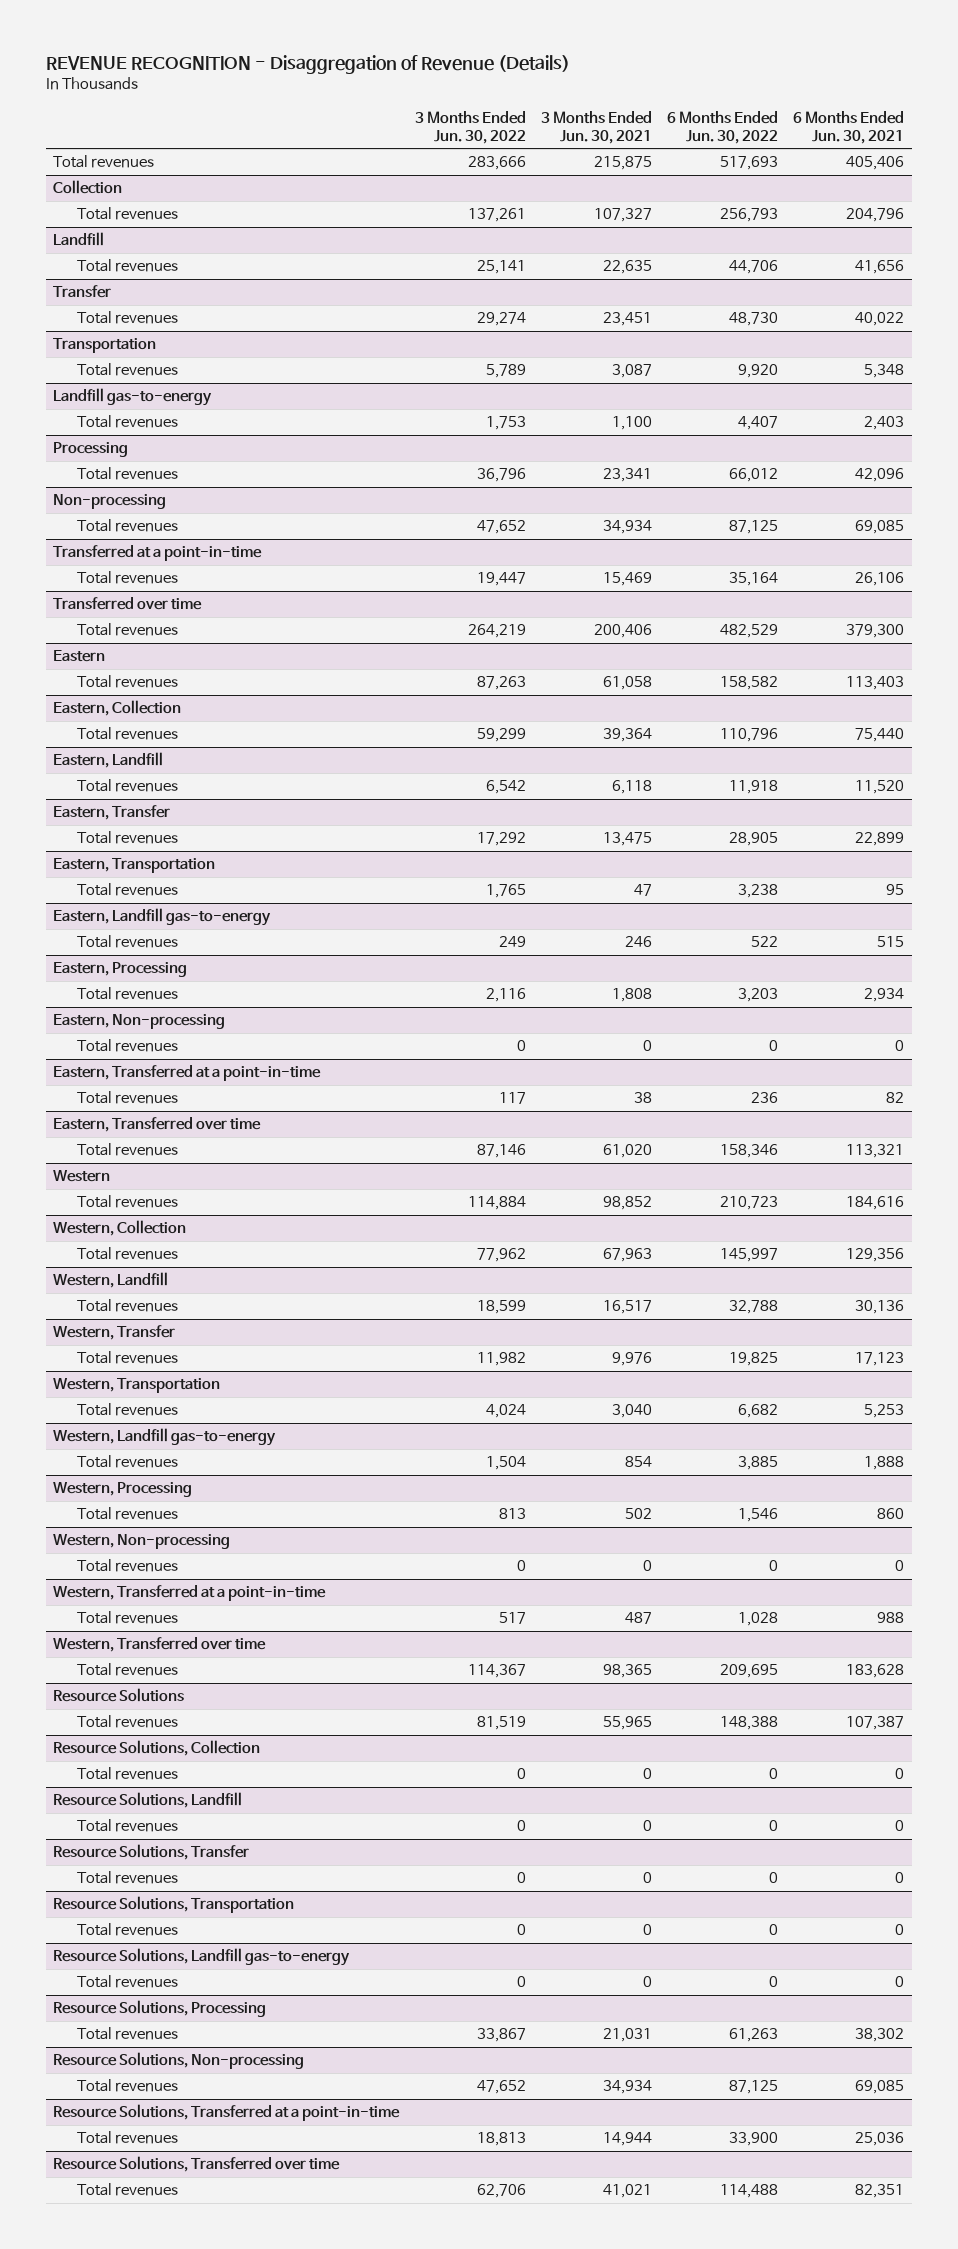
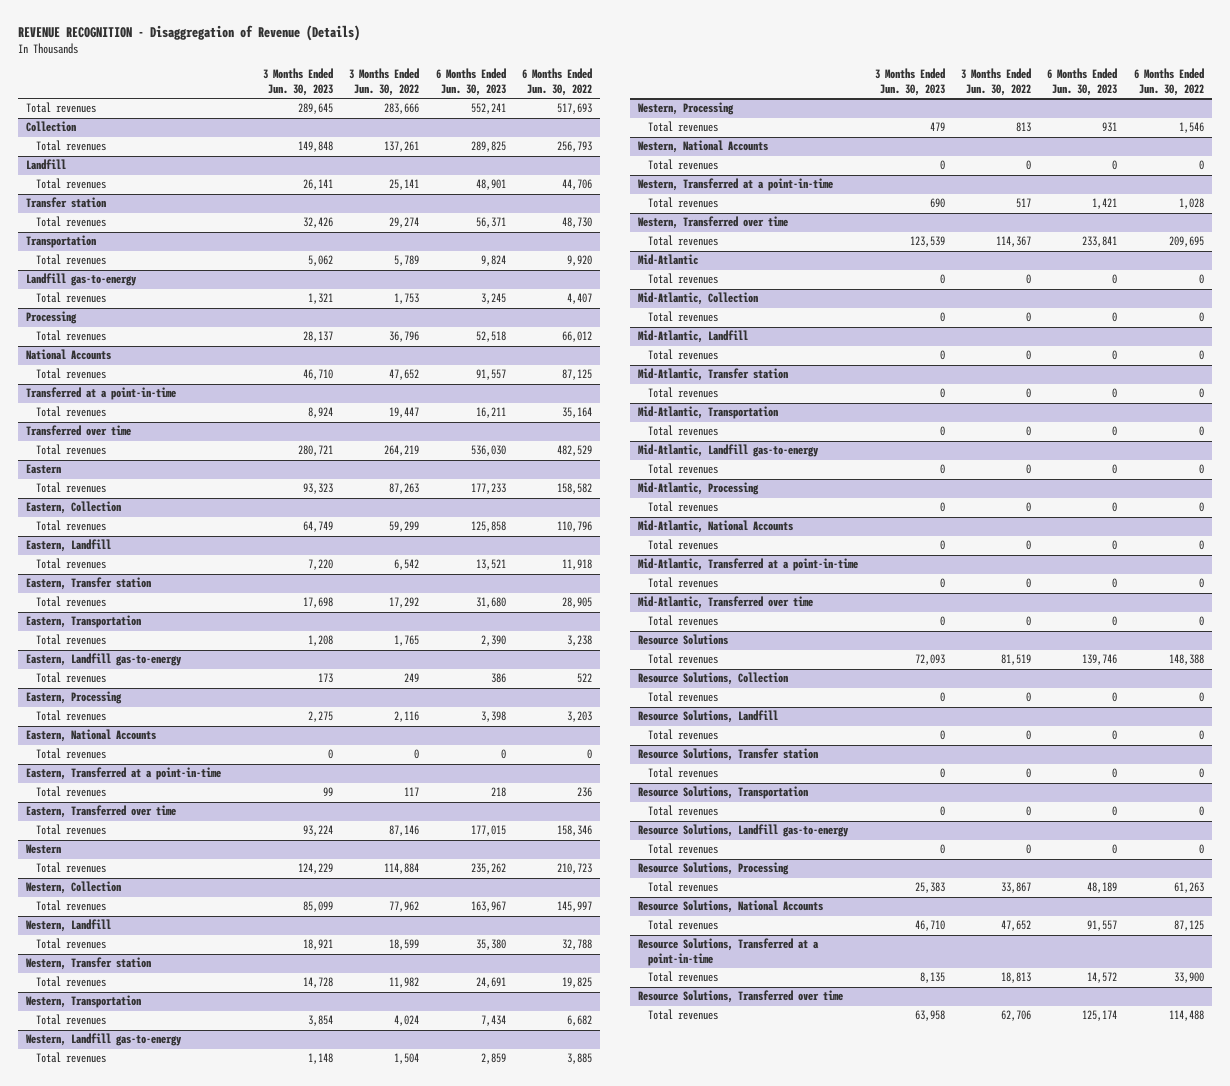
- | 3 Months Ended Jun. 30, 2022 | 3 Months Ended Jun. 30, 2021 | 6 Months Ended Jun. 30, 2022 | 6 Months Ended Jun. 30, 2021
+ | 3 Months Ended Jun. 30, 2023 | 3 Months Ended Jun. 30, 2022 | 6 Months Ended Jun. 30, 2023 | 6 Months Ended Jun. 30, 2022
- Transfer
+ Transfer station
- Non-processing
+ National Accounts
- Eastern, Transfer
+ Eastern, Transfer station
- Eastern, Non-processing
+ Eastern, National Accounts
- Western, Transfer
+ Western, Transfer station
- Western, Non-processing
+ Western, National Accounts
+ Mid-Atlantic
+ Total revenues | 0 | 0 | 0 | 0
+ Mid-Atlantic, Collection
+ Total revenues | 0 | 0 | 0 | 0
+ Mid-Atlantic, Landfill
+ Total revenues | 0 | 0 | 0 | 0
+ Mid-Atlantic, Transfer station
+ Total revenues | 0 | 0 | 0 | 0
+ Mid-Atlantic, Transportation
+ Total revenues | 0 | 0 | 0 | 0
+ Mid-Atlantic, Landfill gas-to-energy
+ Total revenues | 0 | 0 | 0 | 0
+ Mid-Atlantic, Processing
+ Total revenues | 0 | 0 | 0 | 0
+ Mid-Atlantic, National Accounts
+ Total revenues | 0 | 0 | 0 | 0
+ Mid-Atlantic, Transferred at a point-in-time
+ Total revenues | 0 | 0 | 0 | 0
+ Mid-Atlantic, Transferred over time
+ Total revenues | 0 | 0 | 0 | 0
- Resource Solutions, Transfer
+ Resource Solutions, Transfer station
- Resource Solutions, Non-processing
+ Resource Solutions, National Accounts

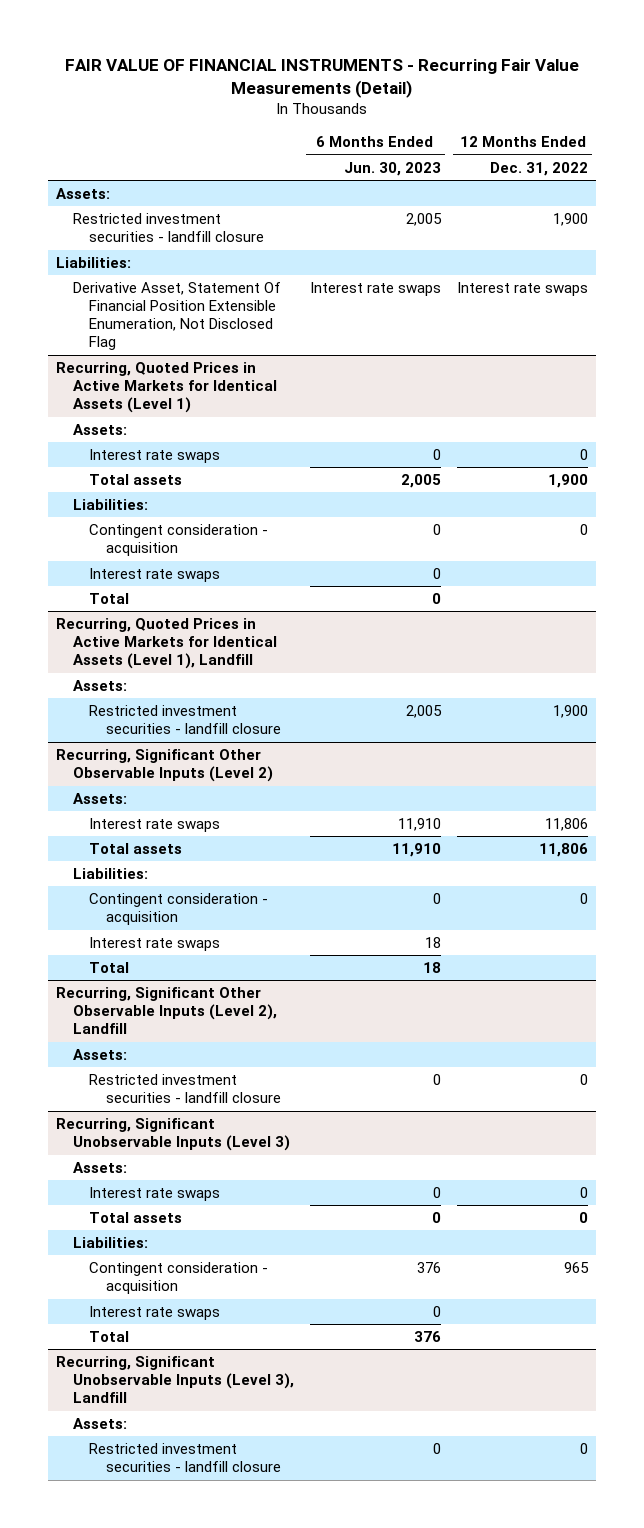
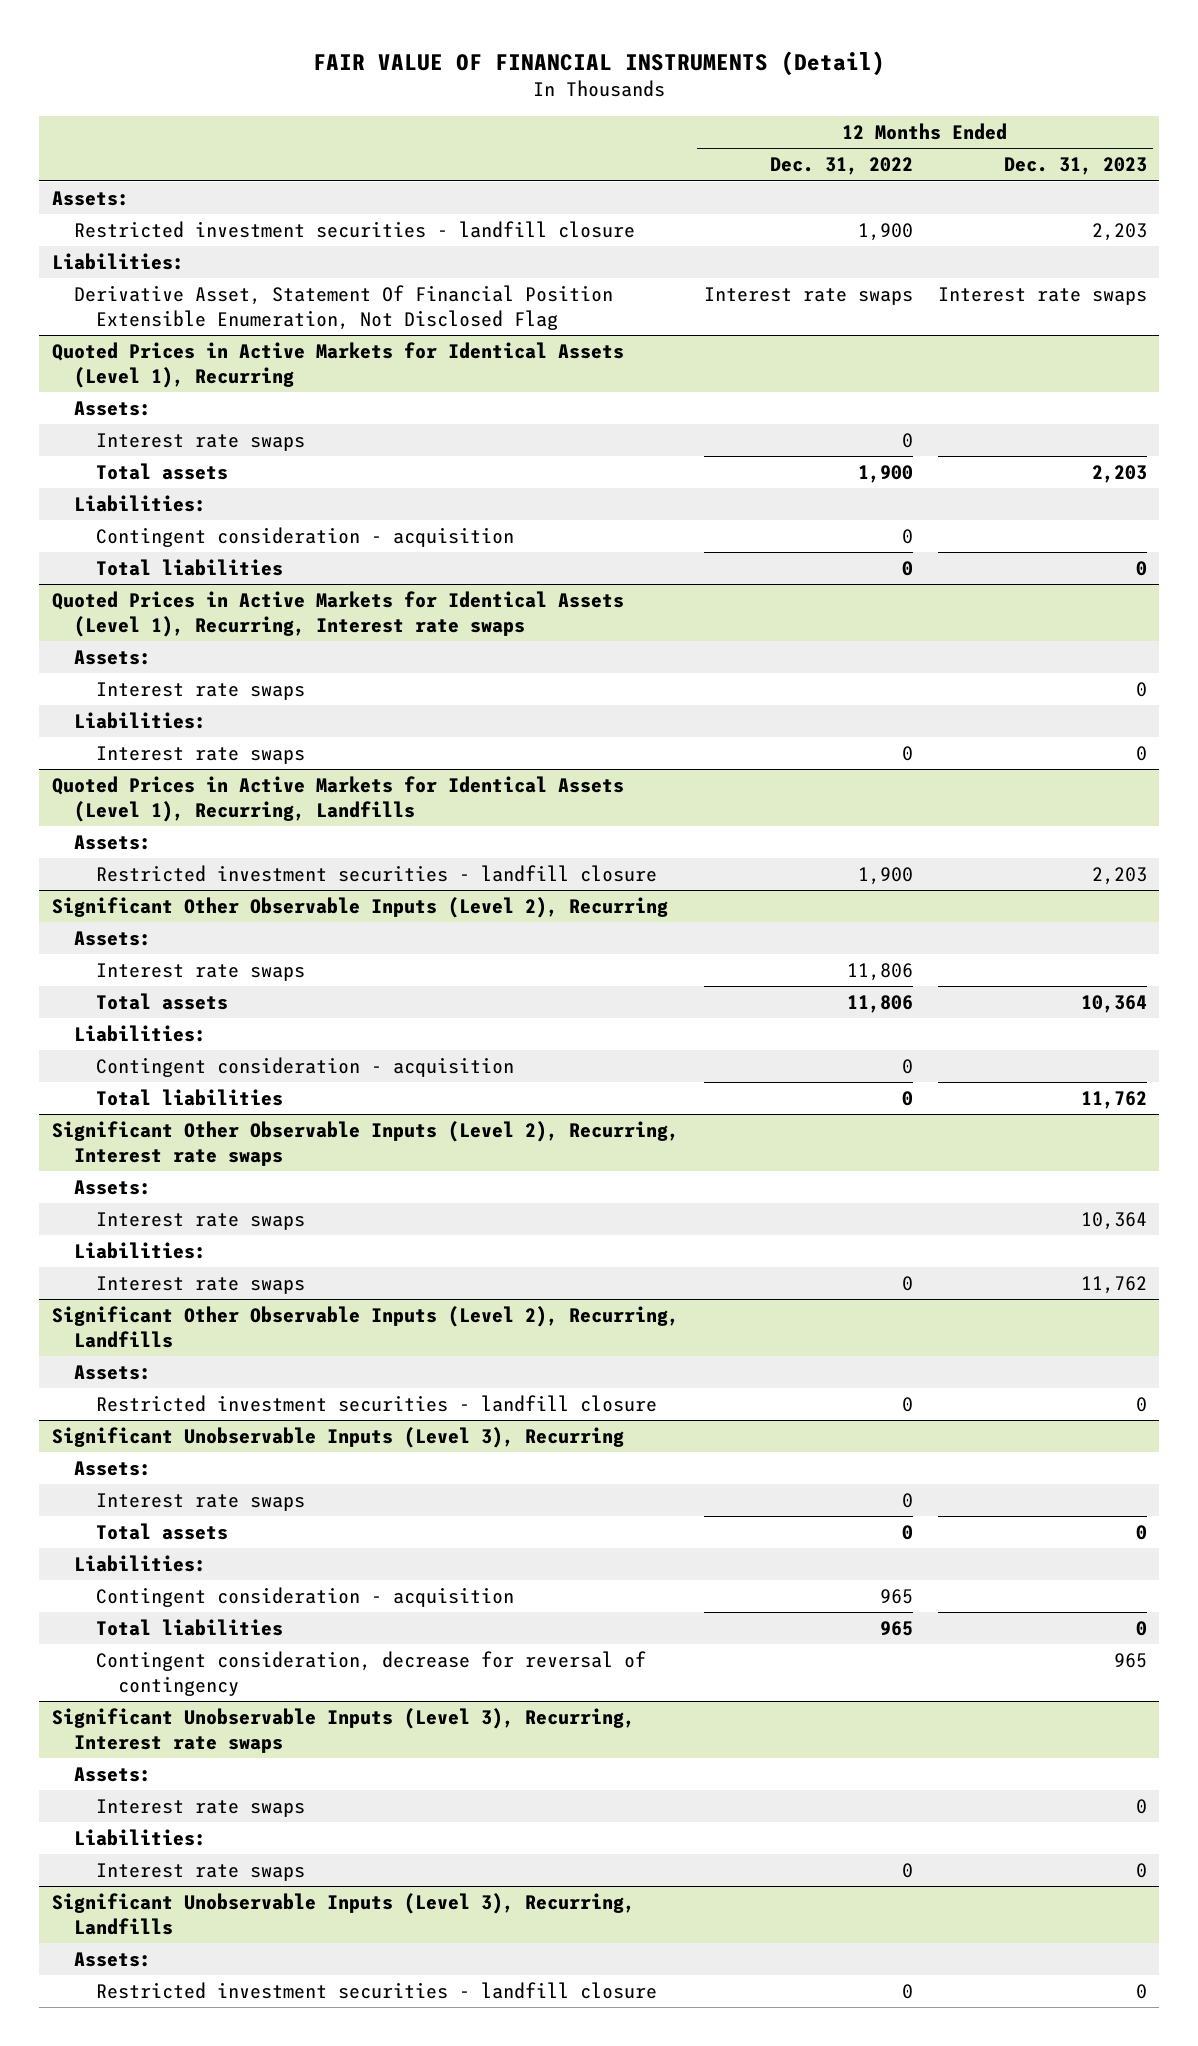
- FAIR VALUE OF FINANCIAL INSTRUMENTS - Recurring Fair Value Measurements (Detail)
+ FAIR VALUE OF FINANCIAL INSTRUMENTS (Detail)
- | 6 Months Ended Jun. 30, 2023 | 12 Months Ended Dec. 31, 2022
+ | 12 Months Ended Dec. 31, 2022 | 12 Months Ended Dec. 31, 2023
- Recurring, Quoted Prices in Active Markets for Identical Assets (Level 1)
+ Quoted Prices in Active Markets for Identical Assets (Level 1), Recurring
+ Total liabilities | 0 | 0
+ Quoted Prices in Active Markets for Identical Assets (Level 1), Recurring, Interest rate swaps
+ Assets:
- Total | 0 |
- Recurring, Quoted Prices in Active Markets for Identical Assets (Level 1), Landfill
+ Liabilities:
+ Interest rate swaps | 0 | 0
+ Quoted Prices in Active Markets for Identical Assets (Level 1), Recurring, Landfills
- Recurring, Significant Other Observable Inputs (Level 2)
+ Significant Other Observable Inputs (Level 2), Recurring
+ Total liabilities | 0 | 11,762
+ Significant Other Observable Inputs (Level 2), Recurring, Interest rate swaps
+ Assets:
- Total | 18 |
- Recurring, Significant Other Observable Inputs (Level 2), Landfill
+ Liabilities:
+ Interest rate swaps | 0 | 11,762
+ Significant Other Observable Inputs (Level 2), Recurring, Landfills
- Recurring, Significant Unobservable Inputs (Level 3)
+ Significant Unobservable Inputs (Level 3), Recurring
+ Total liabilities | 965 | 0
+ Contingent consideration, decrease for reversal of contingency | | 965
+ Significant Unobservable Inputs (Level 3), Recurring, Interest rate swaps
+ Assets:
- Total | 376 |
- Recurring, Significant Unobservable Inputs (Level 3), Landfill
+ Liabilities:
+ Interest rate swaps | 0 | 0
+ Significant Unobservable Inputs (Level 3), Recurring, Landfills

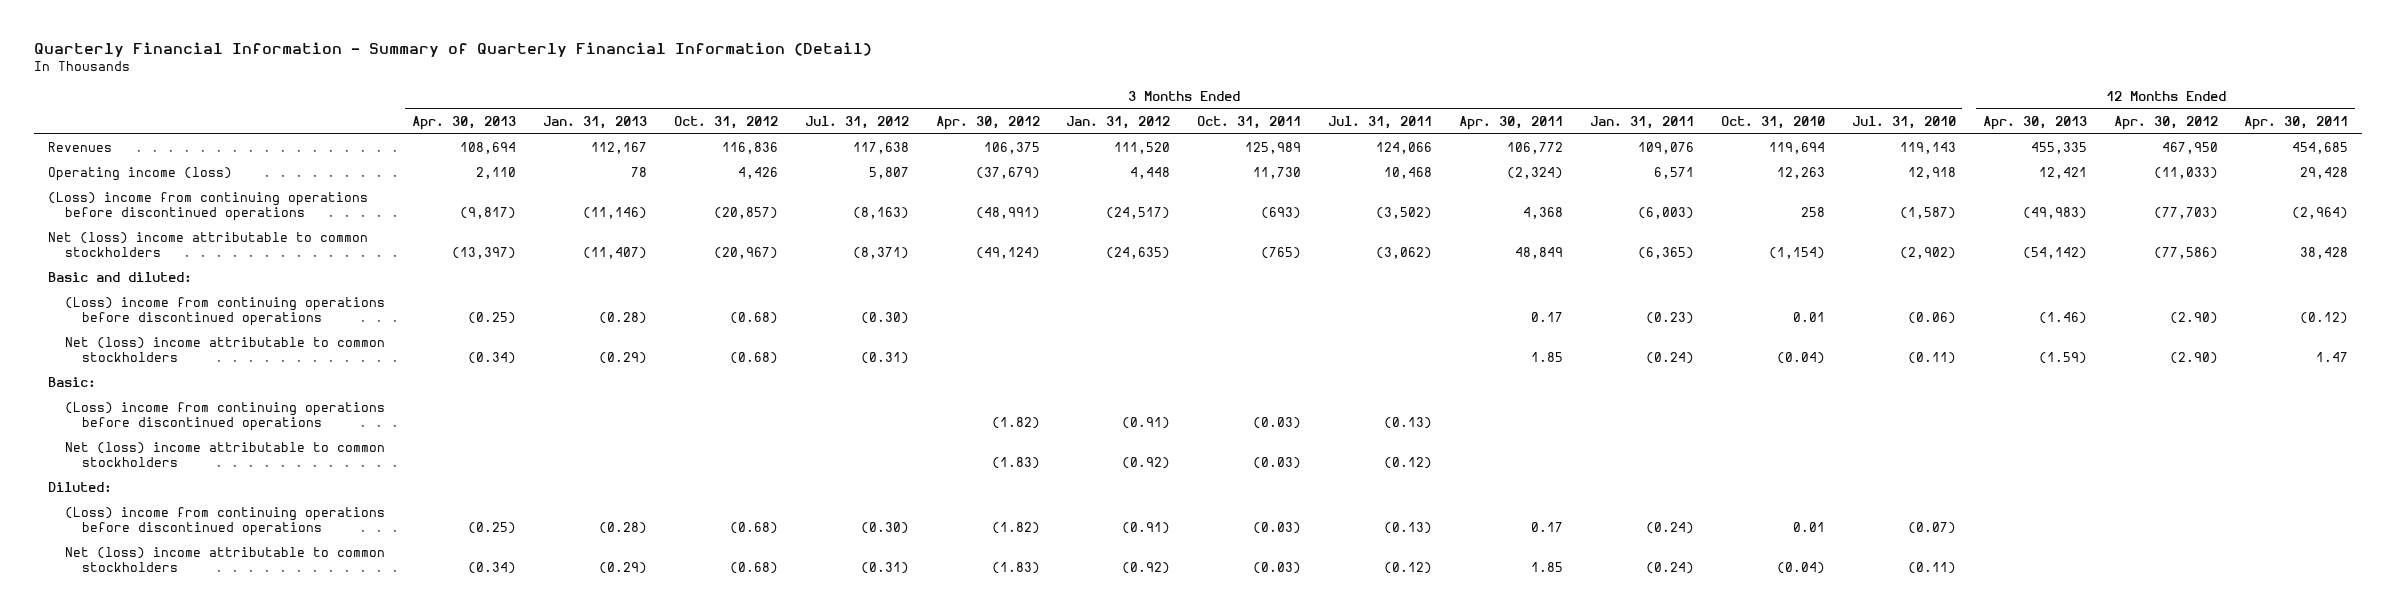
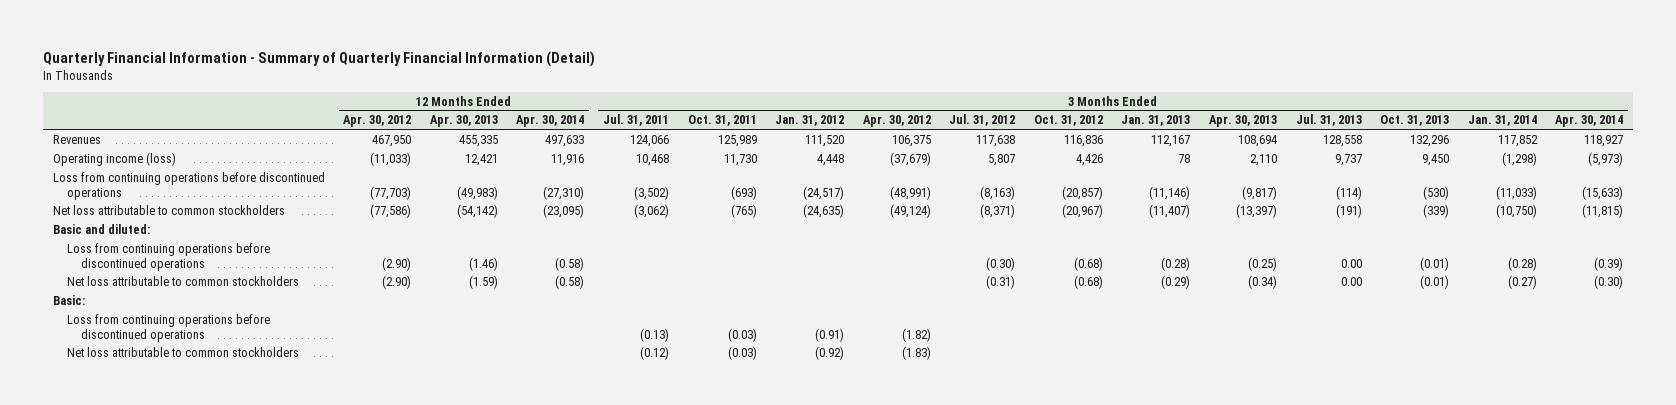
- | 3 Months Ended Apr. 30, 2013 | 3 Months Ended Jan. 31, 2013 | 3 Months Ended Oct. 31, 2012 | 3 Months Ended Jul. 31, 2012 | 3 Months Ended Apr. 30, 2012 | 3 Months Ended Jan. 31, 2012 | 3 Months Ended Oct. 31, 2011 | 3 Months Ended Jul. 31, 2011 | 3 Months Ended Apr. 30, 2011 | 3 Months Ended Jan. 31, 2011 | 3 Months Ended Oct. 31, 2010 | 3 Months Ended Jul. 31, 2010 | 12 Months Ended Apr. 30, 2013 | 12 Months Ended Apr. 30, 2012 | 12 Months Ended Apr. 30, 2011
+ | 12 Months Ended Apr. 30, 2012 | 12 Months Ended Apr. 30, 2013 | 12 Months Ended Apr. 30, 2014 | 3 Months Ended Jul. 31, 2011 | 3 Months Ended Oct. 31, 2011 | 3 Months Ended Jan. 31, 2012 | 3 Months Ended Apr. 30, 2012 | 3 Months Ended Jul. 31, 2012 | 3 Months Ended Oct. 31, 2012 | 3 Months Ended Jan. 31, 2013 | 3 Months Ended Apr. 30, 2013 | 3 Months Ended Jul. 31, 2013 | 3 Months Ended Oct. 31, 2013 | 3 Months Ended Jan. 31, 2014 | 3 Months Ended Apr. 30, 2014
- (Loss) income from continuing operations before discontinued operations | (9,817) | (11,146) | (20,857) | (8,163) | (48,991) | (24,517) | (693) | (3,502) | 4,368 | (6,003) | 258 | (1,587) | (49,983) | (77,703) | (2,964)
- Net (loss) income attributable to common stockholders | (13,397) | (11,407) | (20,967) | (8,371) | (49,124) | (24,635) | (765) | (3,062) | 48,849 | (6,365) | (1,154) | (2,902) | (54,142) | (77,586) | 38,428
+ Loss from continuing operations before discontinued operations | (77,703) | (49,983) | (27,310) | (3,502) | (693) | (24,517) | (48,991) | (8,163) | (20,857) | (11,146) | (9,817) | (114) | (530) | (11,033) | (15,633)
+ Net loss attributable to common stockholders | (77,586) | (54,142) | (23,095) | (3,062) | (765) | (24,635) | (49,124) | (8,371) | (20,967) | (11,407) | (13,397) | (191) | (339) | (10,750) | (11,815)
- (Loss) income from continuing operations before discontinued operations | (0.25) | (0.28) | (0.68) | (0.30) | | | | | 0.17 | (0.23) | 0.01 | (0.06) | (1.46) | (2.90) | (0.12)
- Net (loss) income attributable to common stockholders | (0.34) | (0.29) | (0.68) | (0.31) | | | | | 1.85 | (0.24) | (0.04) | (0.11) | (1.59) | (2.90) | 1.47
+ Loss from continuing operations before discontinued operations | (2.90) | (1.46) | (0.58) | | | | | (0.30) | (0.68) | (0.28) | (0.25) | 0.00 | (0.01) | (0.28) | (0.39)
+ Net loss attributable to common stockholders | (2.90) | (1.59) | (0.58) | | | | | (0.31) | (0.68) | (0.29) | (0.34) | 0.00 | (0.01) | (0.27) | (0.30)
- (Loss) income from continuing operations before discontinued operations | | | | | (1.82) | (0.91) | (0.03) | (0.13) | | | | | | |
- Net (loss) income attributable to common stockholders | | | | | (1.83) | (0.92) | (0.03) | (0.12) | | | | | | |
- Diluted:
- (Loss) income from continuing operations before discontinued operations | (0.25) | (0.28) | (0.68) | (0.30) | (1.82) | (0.91) | (0.03) | (0.13) | 0.17 | (0.24) | 0.01 | (0.07) | | |
- Net (loss) income attributable to common stockholders | (0.34) | (0.29) | (0.68) | (0.31) | (1.83) | (0.92) | (0.03) | (0.12) | 1.85 | (0.24) | (0.04) | (0.11) | | |
+ Loss from continuing operations before discontinued operations | | | | (0.13) | (0.03) | (0.91) | (1.82) | | | | | | | |
+ Net loss attributable to common stockholders | | | | (0.12) | (0.03) | (0.92) | (1.83) | | | | | | | |

